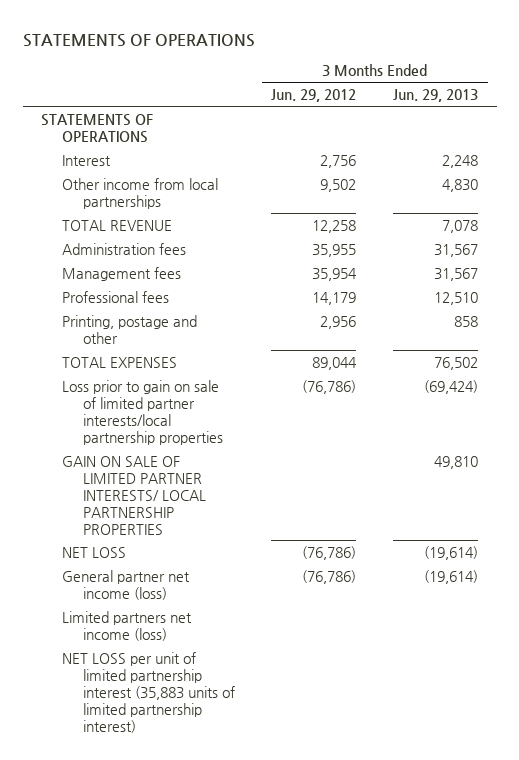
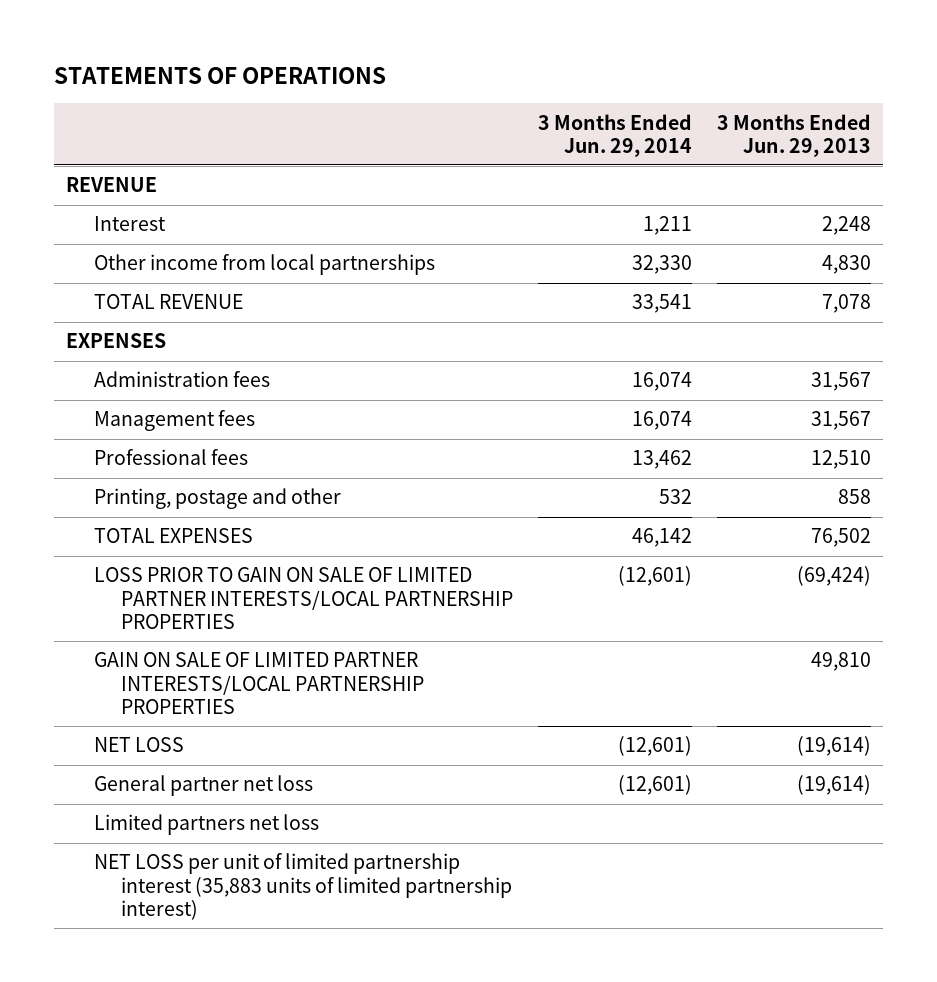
- | 3 Months Ended Jun. 29, 2012 | 3 Months Ended Jun. 29, 2013
+ | 3 Months Ended Jun. 29, 2014 | 3 Months Ended Jun. 29, 2013
- STATEMENTS OF OPERATIONS
+ REVENUE
+ EXPENSES
- Loss prior to gain on sale of limited partner interests/local partnership properties | (76,786) | (69,424)
- GAIN ON SALE OF LIMITED PARTNER INTERESTS/ LOCAL PARTNERSHIP PROPERTIES | | 49,810
+ LOSS PRIOR TO GAIN ON SALE OF LIMITED PARTNER INTERESTS/LOCAL PARTNERSHIP PROPERTIES | (12,601) | (69,424)
+ GAIN ON SALE OF LIMITED PARTNER INTERESTS/LOCAL PARTNERSHIP PROPERTIES | | 49,810
- General partner net income (loss) | (76,786) | (19,614)
- Limited partners net income (loss)
+ General partner net loss | (12,601) | (19,614)
+ Limited partners net loss

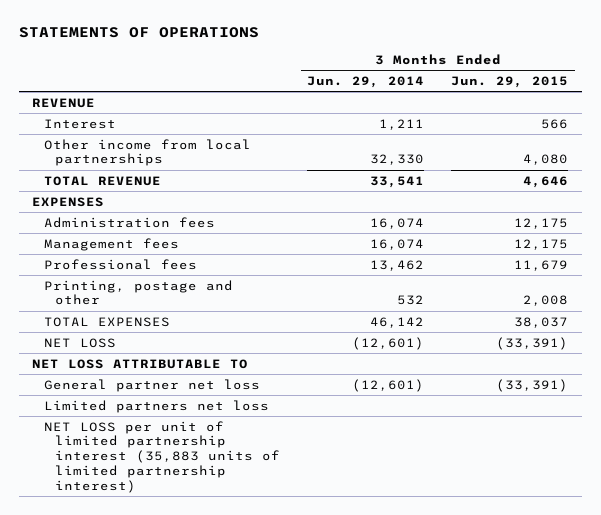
- | 3 Months Ended Jun. 29, 2014 | 3 Months Ended Jun. 29, 2013
+ | 3 Months Ended Jun. 29, 2014 | 3 Months Ended Jun. 29, 2015
- LOSS PRIOR TO GAIN ON SALE OF LIMITED PARTNER INTERESTS/LOCAL PARTNERSHIP PROPERTIES | (12,601) | (69,424)
- GAIN ON SALE OF LIMITED PARTNER INTERESTS/LOCAL PARTNERSHIP PROPERTIES | | 49,810
+ NET LOSS ATTRIBUTABLE TO

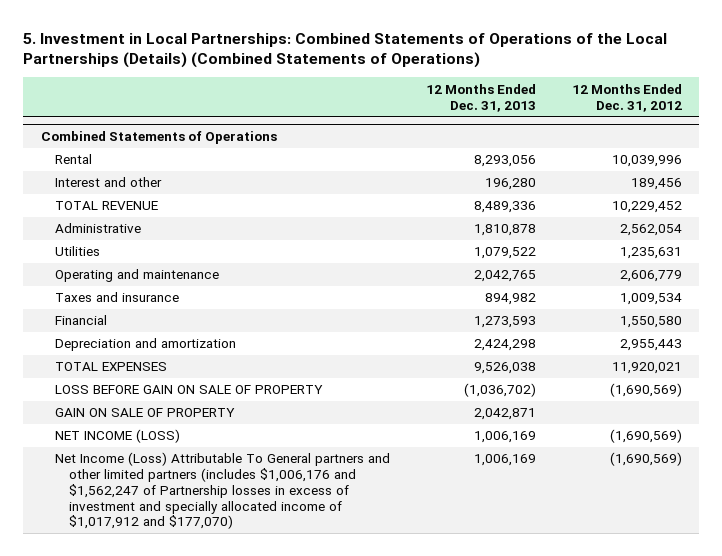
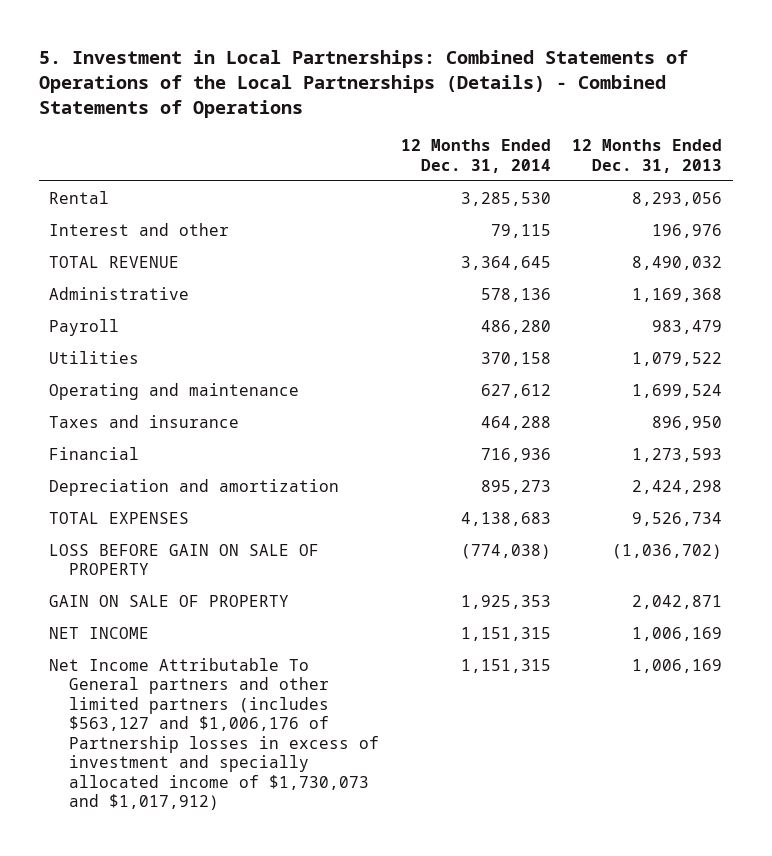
- 5. Investment in Local Partnerships: Combined Statements of Operations of the Local Partnerships (Details) (Combined Statements of Operations)
+ 5. Investment in Local Partnerships: Combined Statements of Operations of the Local Partnerships (Details) - Combined Statements of Operations
- | 12 Months Ended Dec. 31, 2013 | 12 Months Ended Dec. 31, 2012
+ | 12 Months Ended Dec. 31, 2014 | 12 Months Ended Dec. 31, 2013
- Combined Statements of Operations
- Interest and other | 196,280 | 189,456
- TOTAL REVENUE | 8,489,336 | 10,229,452
- Administrative | 1,810,878 | 2,562,054
+ Interest and other | 79,115 | 196,976
+ TOTAL REVENUE | 3,364,645 | 8,490,032
+ Administrative | 578,136 | 1,169,368
+ Payroll | 486,280 | 983,479
- Operating and maintenance | 2,042,765 | 2,606,779
- Taxes and insurance | 894,982 | 1,009,534
+ Operating and maintenance | 627,612 | 1,699,524
+ Taxes and insurance | 464,288 | 896,950
- TOTAL EXPENSES | 9,526,038 | 11,920,021
+ TOTAL EXPENSES | 4,138,683 | 9,526,734
- NET INCOME (LOSS) | 1,006,169 | (1,690,569)
- Net Income (Loss) Attributable To General partners and other limited partners (includes $1,006,176 and $1,562,247 of Partnership losses in excess of investment and specially allocated income of $1,017,912 and $177,070) | 1,006,169 | (1,690,569)
+ NET INCOME | 1,151,315 | 1,006,169
+ Net Income Attributable To General partners and other limited partners (includes $563,127 and $1,006,176 of Partnership losses in excess of investment and specially allocated income of $1,730,073 and $1,017,912) | 1,151,315 | 1,006,169

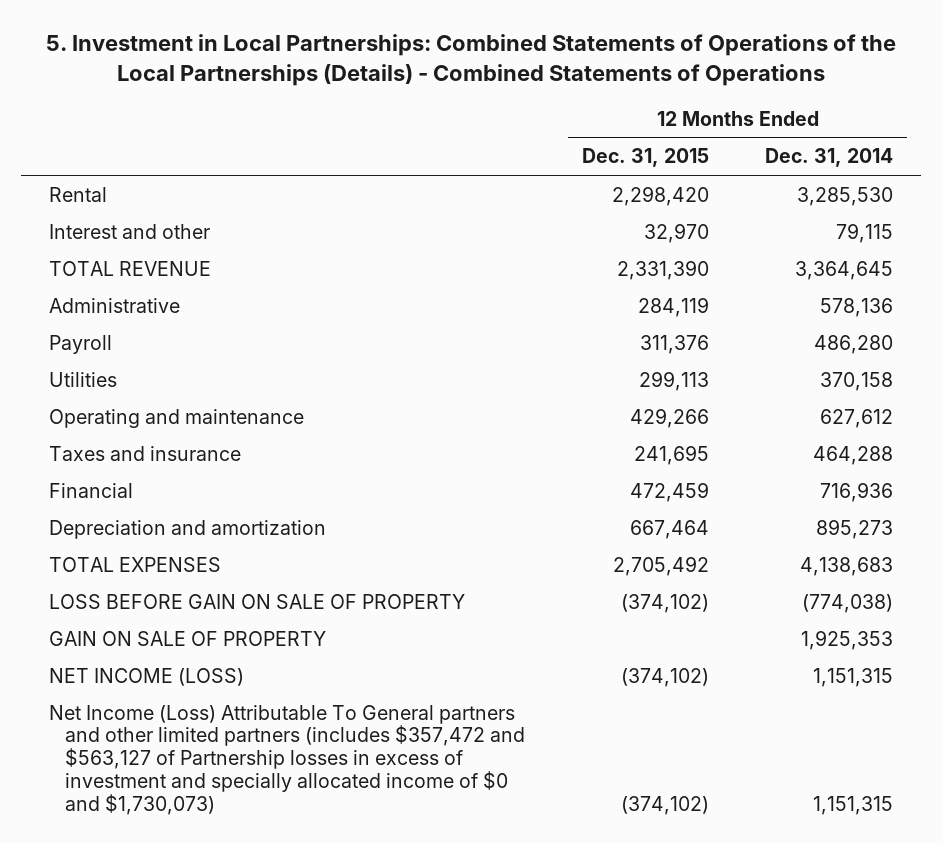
- | 12 Months Ended Dec. 31, 2014 | 12 Months Ended Dec. 31, 2013
+ | 12 Months Ended Dec. 31, 2015 | 12 Months Ended Dec. 31, 2014
- NET INCOME | 1,151,315 | 1,006,169
- Net Income Attributable To General partners and other limited partners (includes $563,127 and $1,006,176 of Partnership losses in excess of investment and specially allocated income of $1,730,073 and $1,017,912) | 1,151,315 | 1,006,169
+ NET INCOME (LOSS) | (374,102) | 1,151,315
+ Net Income (Loss) Attributable To General partners and other limited partners (includes $357,472 and $563,127 of Partnership losses in excess of investment and specially allocated income of $0 and $1,730,073) | (374,102) | 1,151,315

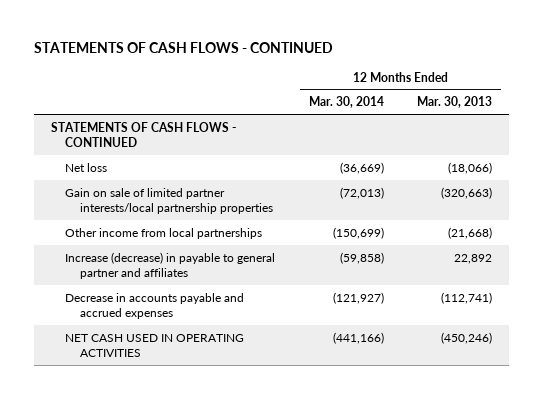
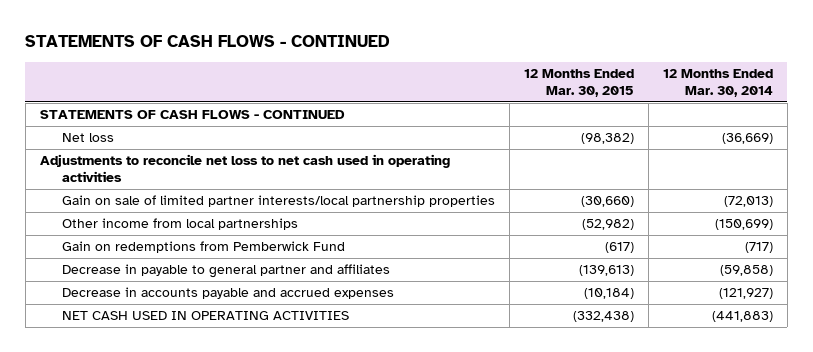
- | 12 Months Ended Mar. 30, 2014 | 12 Months Ended Mar. 30, 2013
+ | 12 Months Ended Mar. 30, 2015 | 12 Months Ended Mar. 30, 2014
+ Adjustments to reconcile net loss to net cash used in operating activities
- Increase (decrease) in payable to general partner and affiliates | (59,858) | 22,892
+ Gain on redemptions from Pemberwick Fund | (617) | (717)
+ Decrease in payable to general partner and affiliates | (139,613) | (59,858)
- NET CASH USED IN OPERATING ACTIVITIES | (441,166) | (450,246)
+ NET CASH USED IN OPERATING ACTIVITIES | (332,438) | (441,883)

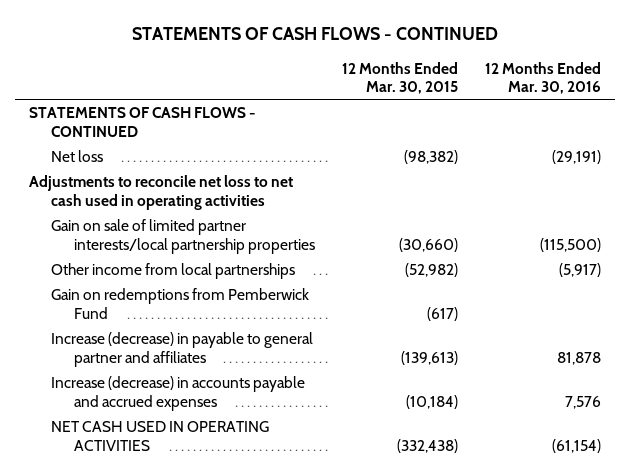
- | 12 Months Ended Mar. 30, 2015 | 12 Months Ended Mar. 30, 2014
+ | 12 Months Ended Mar. 30, 2015 | 12 Months Ended Mar. 30, 2016
- Decrease in payable to general partner and affiliates | (139,613) | (59,858)
- Decrease in accounts payable and accrued expenses | (10,184) | (121,927)
+ Increase (decrease) in payable to general partner and affiliates | (139,613) | 81,878
+ Increase (decrease) in accounts payable and accrued expenses | (10,184) | 7,576

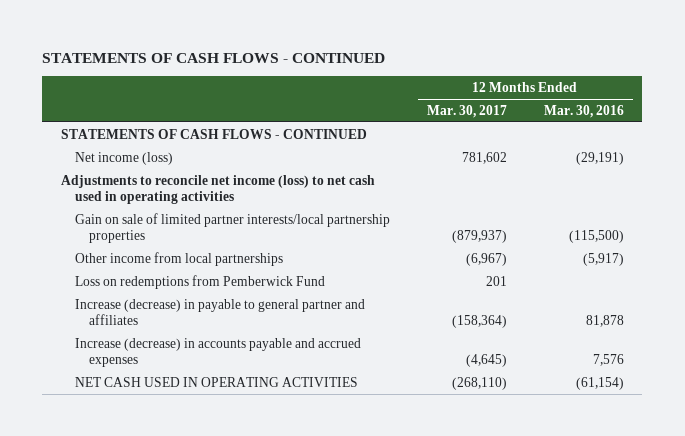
- | 12 Months Ended Mar. 30, 2015 | 12 Months Ended Mar. 30, 2016
+ | 12 Months Ended Mar. 30, 2017 | 12 Months Ended Mar. 30, 2016
- Net loss | (98,382) | (29,191)
- Adjustments to reconcile net loss to net cash used in operating activities
+ Net income (loss) | 781,602 | (29,191)
+ Adjustments to reconcile net income (loss) to net cash used in operating activities
- Gain on redemptions from Pemberwick Fund | (617) |
+ Loss on redemptions from Pemberwick Fund | 201 |

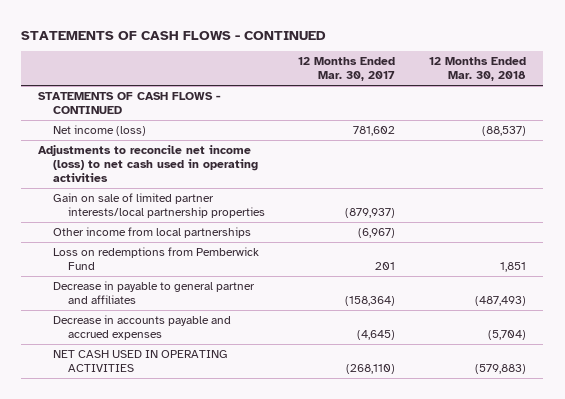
- | 12 Months Ended Mar. 30, 2017 | 12 Months Ended Mar. 30, 2016
+ | 12 Months Ended Mar. 30, 2017 | 12 Months Ended Mar. 30, 2018
- Increase (decrease) in payable to general partner and affiliates | (158,364) | 81,878
- Increase (decrease) in accounts payable and accrued expenses | (4,645) | 7,576
+ Decrease in payable to general partner and affiliates | (158,364) | (487,493)
+ Decrease in accounts payable and accrued expenses | (4,645) | (5,704)

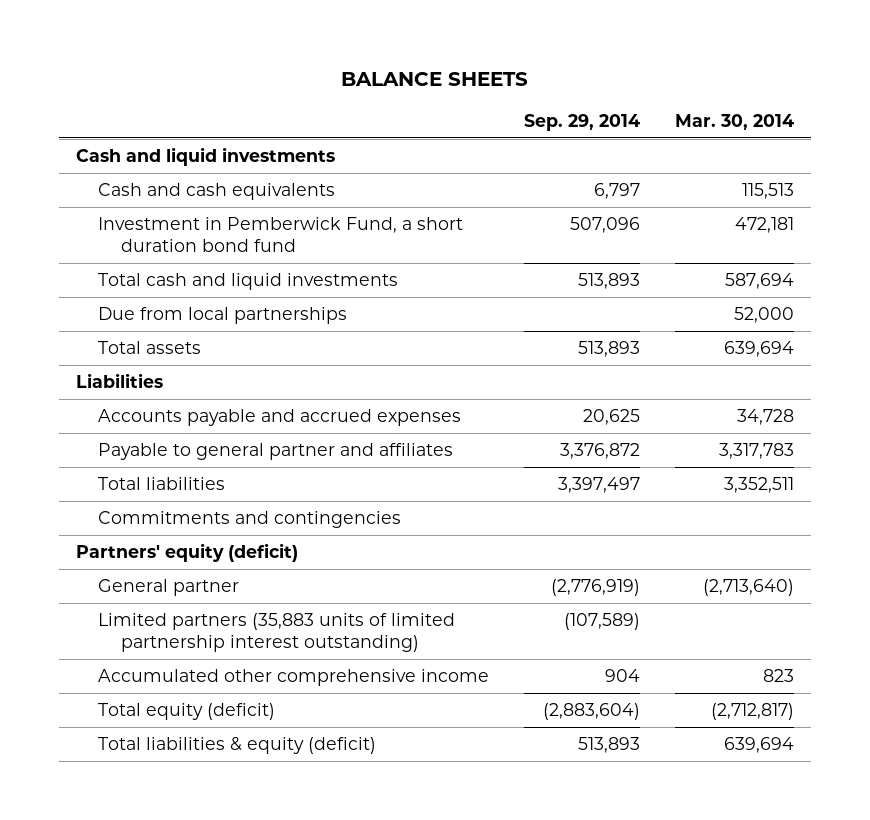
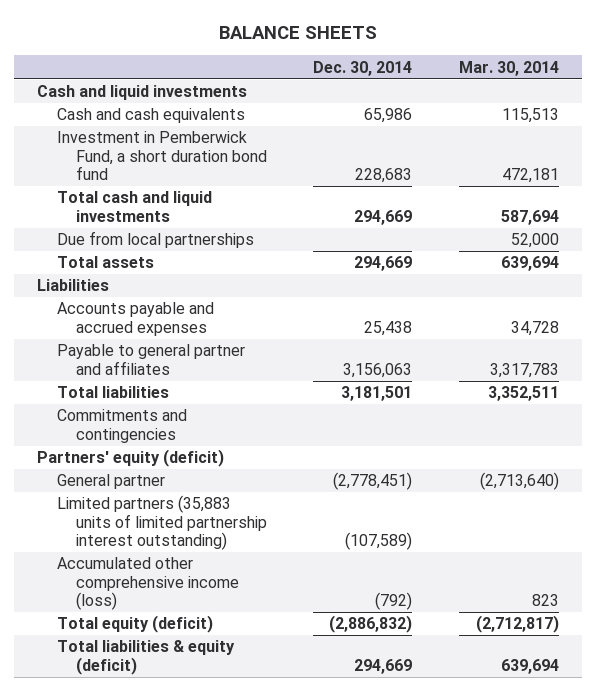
- | Sep. 29, 2014 | Mar. 30, 2014
+ | Dec. 30, 2014 | Mar. 30, 2014
- Accumulated other comprehensive income | 904 | 823
+ Accumulated other comprehensive income (loss) | (792) | 823

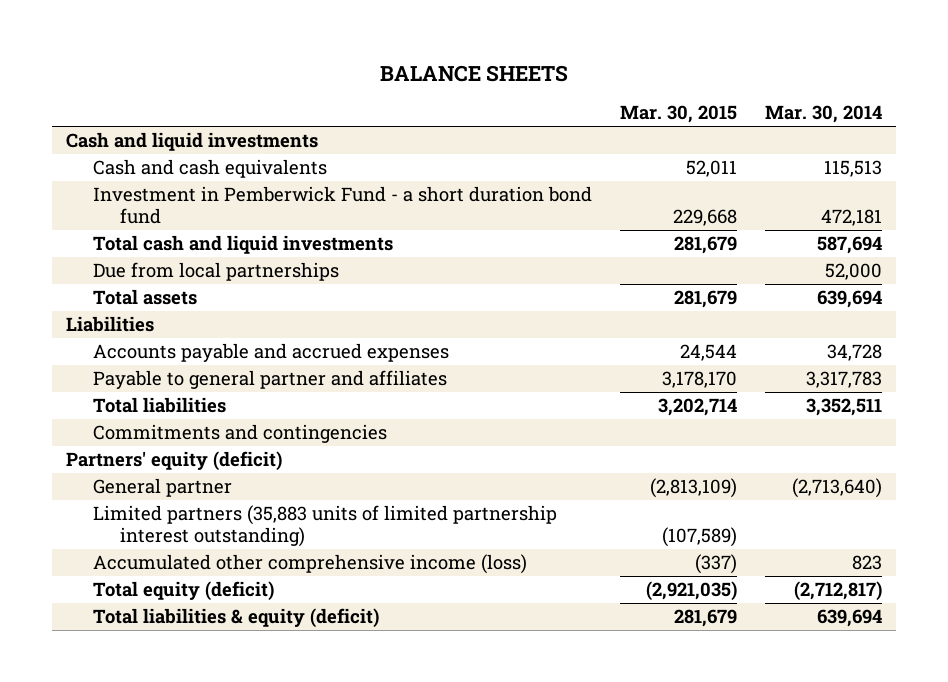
- | Dec. 30, 2014 | Mar. 30, 2014
+ | Mar. 30, 2015 | Mar. 30, 2014
- Investment in Pemberwick Fund, a short duration bond fund | 228,683 | 472,181
+ Investment in Pemberwick Fund - a short duration bond fund | 229,668 | 472,181

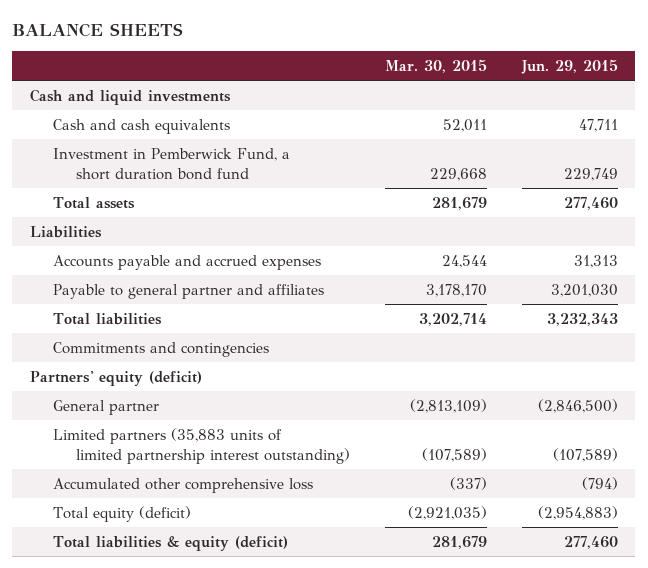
- | Mar. 30, 2015 | Mar. 30, 2014
+ | Mar. 30, 2015 | Jun. 29, 2015
- Investment in Pemberwick Fund - a short duration bond fund | 229,668 | 472,181
- Total cash and liquid investments | 281,679 | 587,694
- Due from local partnerships | | 52,000
+ Investment in Pemberwick Fund, a short duration bond fund | 229,668 | 229,749
- Accumulated other comprehensive income (loss) | (337) | 823
+ Accumulated other comprehensive loss | (337) | (794)

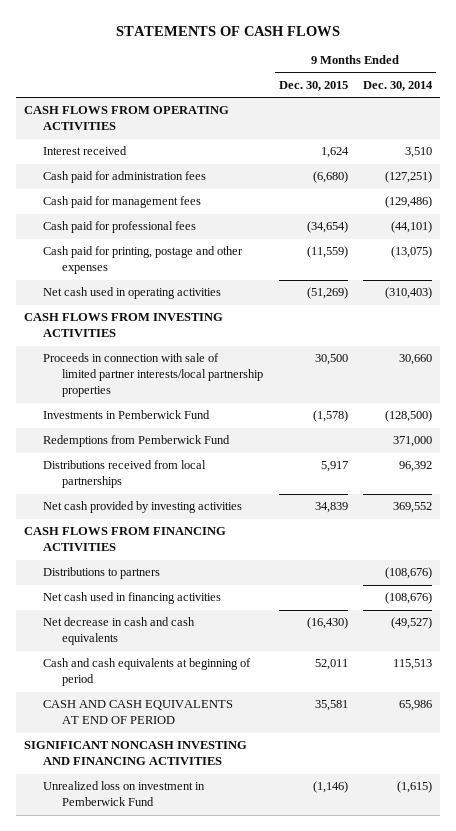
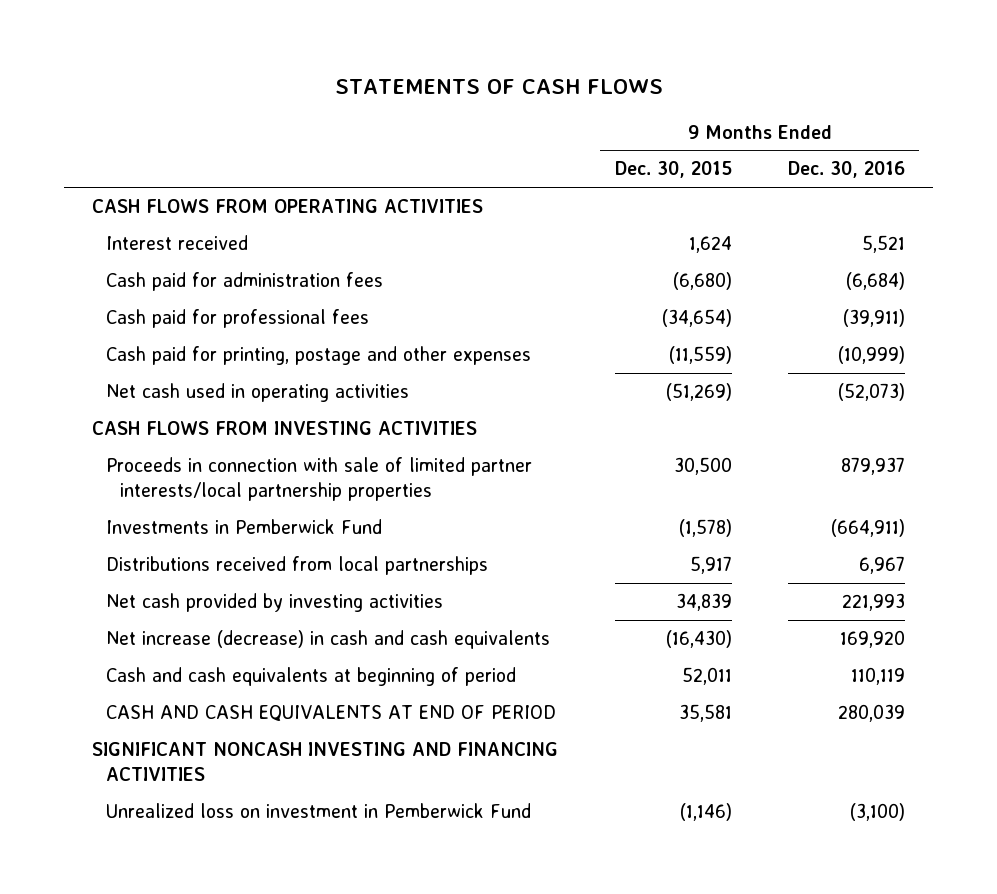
- | 9 Months Ended Dec. 30, 2015 | 9 Months Ended Dec. 30, 2014
+ | 9 Months Ended Dec. 30, 2015 | 9 Months Ended Dec. 30, 2016
- Cash paid for management fees | | (129,486)
- Redemptions from Pemberwick Fund | | 371,000
- CASH FLOWS FROM FINANCING ACTIVITIES
- Distributions to partners | | (108,676)
- Net cash used in financing activities | | (108,676)
- Net decrease in cash and cash equivalents | (16,430) | (49,527)
+ Net increase (decrease) in cash and cash equivalents | (16,430) | 169,920

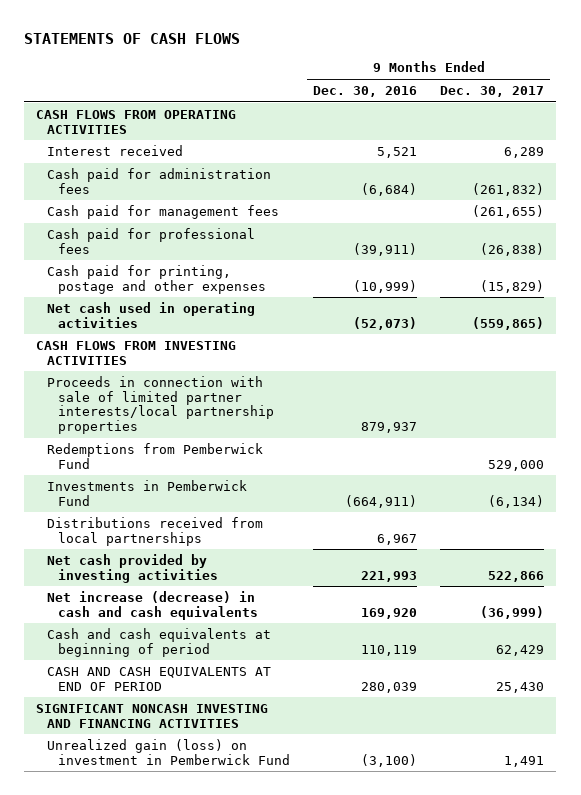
- | 9 Months Ended Dec. 30, 2015 | 9 Months Ended Dec. 30, 2016
+ | 9 Months Ended Dec. 30, 2016 | 9 Months Ended Dec. 30, 2017
+ Cash paid for management fees | | (261,655)
+ Redemptions from Pemberwick Fund | | 529,000
- Unrealized loss on investment in Pemberwick Fund | (1,146) | (3,100)
+ Unrealized gain (loss) on investment in Pemberwick Fund | (3,100) | 1,491

